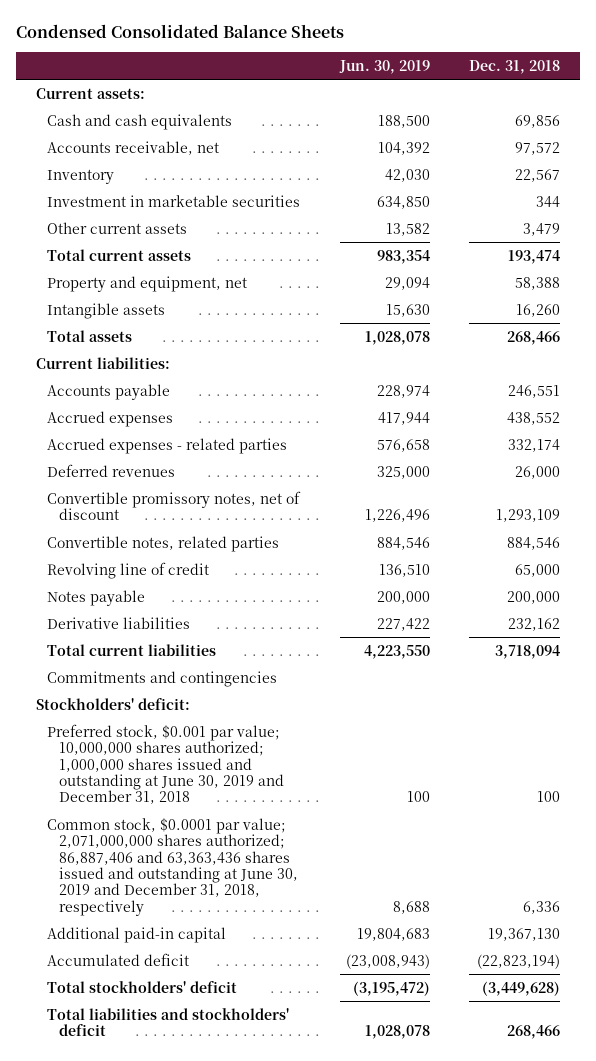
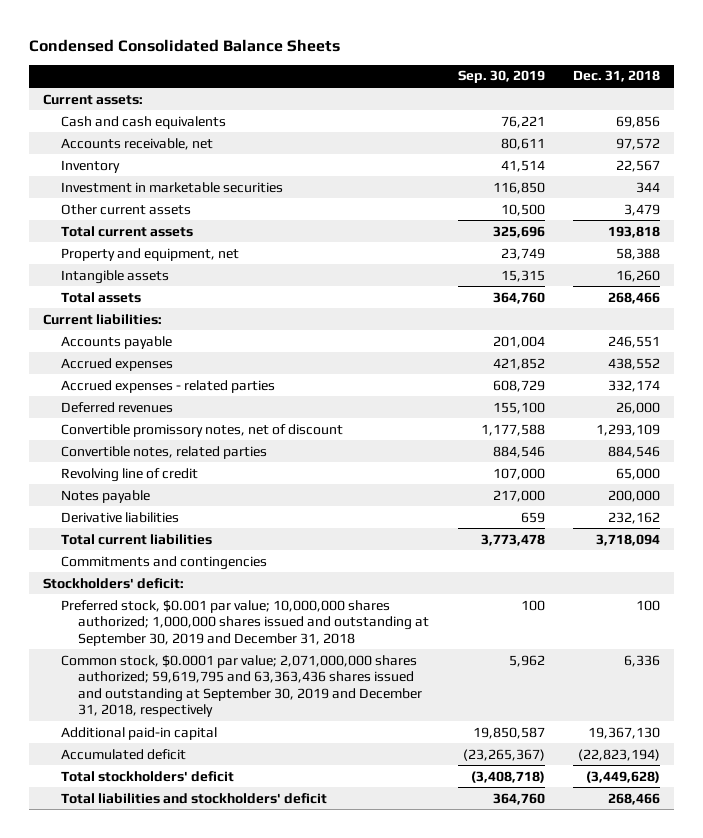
- | Jun. 30, 2019 | Dec. 31, 2018
+ | Sep. 30, 2019 | Dec. 31, 2018
- Total current assets | 983,354 | 193,474
+ Total current assets | 325,696 | 193,818
- Preferred stock, $0.001 par value; 10,000,000 shares authorized; 1,000,000 shares issued and outstanding at June 30, 2019 and December 31, 2018 | 100 | 100
- Common stock, $0.0001 par value; 2,071,000,000 shares authorized; 86,887,406 and 63,363,436 shares issued and outstanding at June 30, 2019 and December 31, 2018, respectively | 8,688 | 6,336
+ Preferred stock, $0.001 par value; 10,000,000 shares authorized; 1,000,000 shares issued and outstanding at September 30, 2019 and December 31, 2018 | 100 | 100
+ Common stock, $0.0001 par value; 2,071,000,000 shares authorized; 59,619,795 and 63,363,436 shares issued and outstanding at September 30, 2019 and December 31, 2018, respectively | 5,962 | 6,336

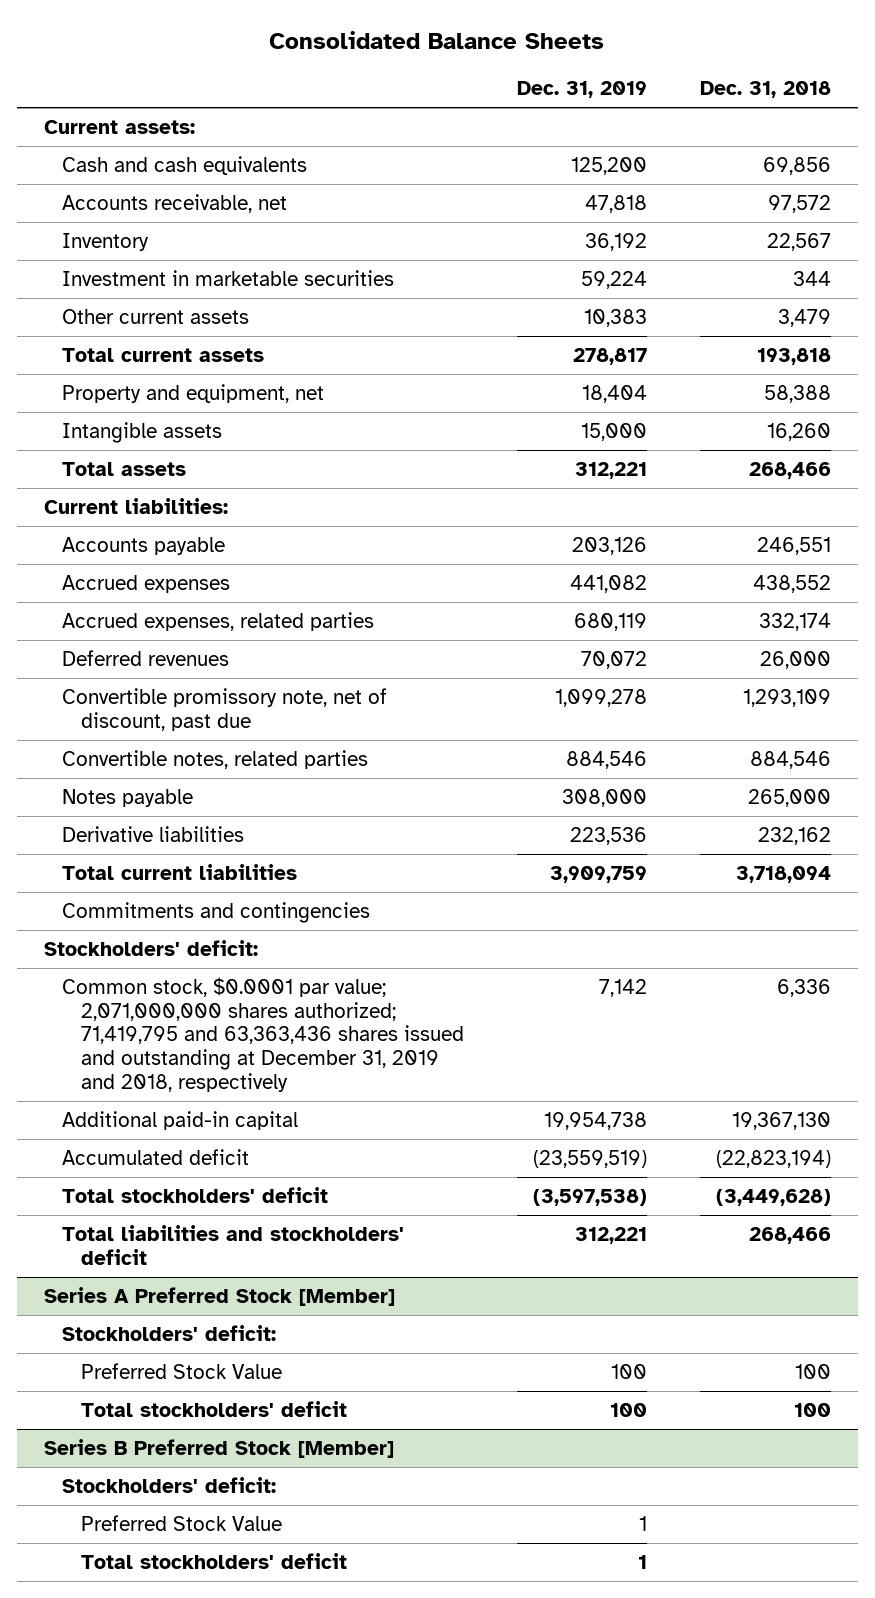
- Condensed Consolidated Balance Sheets
+ Consolidated Balance Sheets
- | Sep. 30, 2019 | Dec. 31, 2018
+ | Dec. 31, 2019 | Dec. 31, 2018
- Accrued expenses - related parties | 608,729 | 332,174
+ Accrued expenses, related parties | 680,119 | 332,174
- Convertible promissory notes, net of discount | 1,177,588 | 1,293,109
+ Convertible promissory note, net of discount, past due | 1,099,278 | 1,293,109
- Revolving line of credit | 107,000 | 65,000
- Notes payable | 217,000 | 200,000
+ Notes payable | 308,000 | 265,000
- Preferred stock, $0.001 par value; 10,000,000 shares authorized; 1,000,000 shares issued and outstanding at September 30, 2019 and December 31, 2018 | 100 | 100
- Common stock, $0.0001 par value; 2,071,000,000 shares authorized; 59,619,795 and 63,363,436 shares issued and outstanding at September 30, 2019 and December 31, 2018, respectively | 5,962 | 6,336
+ Common stock, $0.0001 par value; 2,071,000,000 shares authorized; 71,419,795 and 63,363,436 shares issued and outstanding at December 31, 2019 and 2018, respectively | 7,142 | 6,336
+ Series A Preferred Stock [Member]
+ Stockholders' deficit:
+ Preferred Stock Value | 100 | 100
+ Total stockholders' deficit | 100 | 100
+ Series B Preferred Stock [Member]
+ Stockholders' deficit:
+ Preferred Stock Value | 1 |
+ Total stockholders' deficit | 1 |

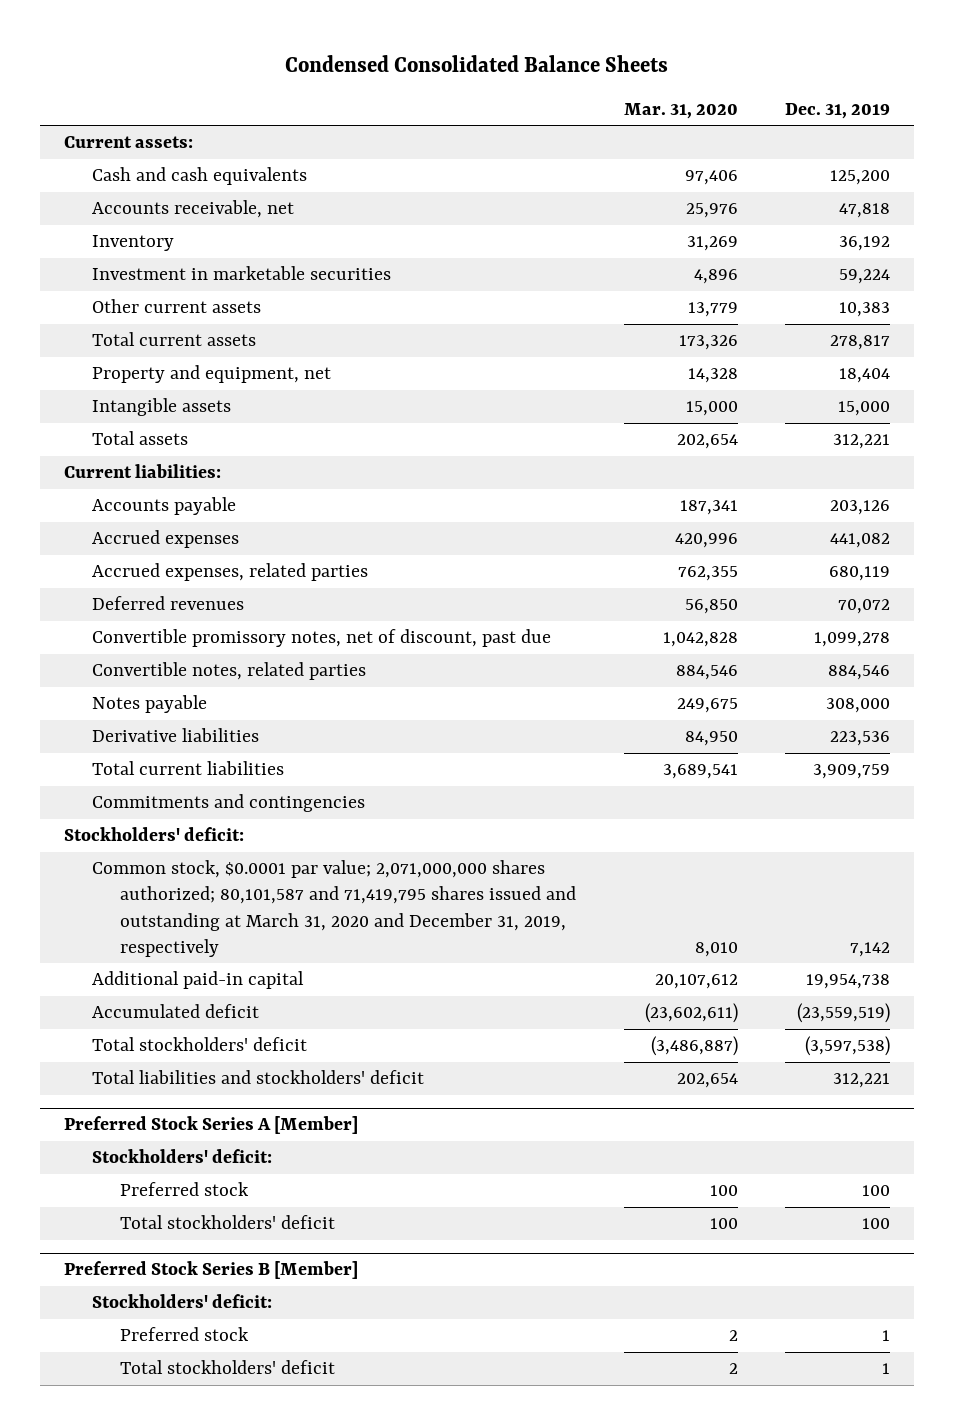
- Consolidated Balance Sheets
+ Condensed Consolidated Balance Sheets
- | Dec. 31, 2019 | Dec. 31, 2018
+ | Mar. 31, 2020 | Dec. 31, 2019
- Convertible promissory note, net of discount, past due | 1,099,278 | 1,293,109
+ Convertible promissory notes, net of discount, past due | 1,042,828 | 1,099,278
- Common stock, $0.0001 par value; 2,071,000,000 shares authorized; 71,419,795 and 63,363,436 shares issued and outstanding at December 31, 2019 and 2018, respectively | 7,142 | 6,336
+ Common stock, $0.0001 par value; 2,071,000,000 shares authorized; 80,101,587 and 71,419,795 shares issued and outstanding at March 31, 2020 and December 31, 2019, respectively | 8,010 | 7,142
- Series A Preferred Stock [Member]
+ Preferred Stock Series A [Member]
- Preferred Stock Value | 100 | 100
+ Preferred stock | 100 | 100
- Series B Preferred Stock [Member]
+ Preferred Stock Series B [Member]
- Preferred Stock Value | 1 |
+ Preferred stock | 2 | 1

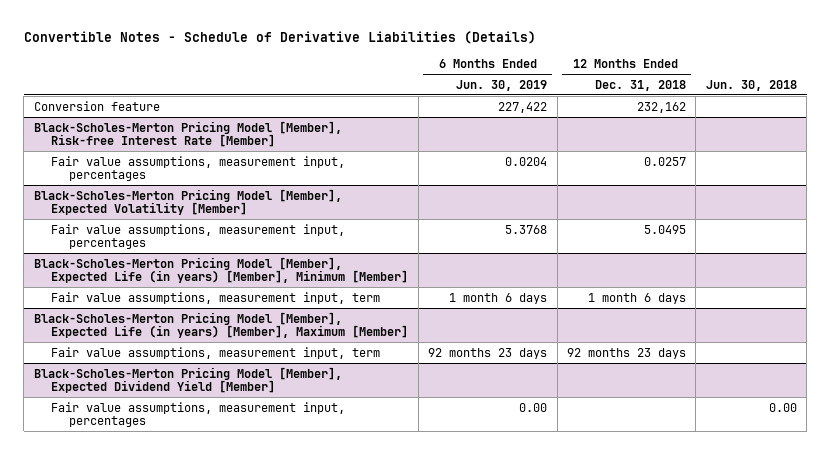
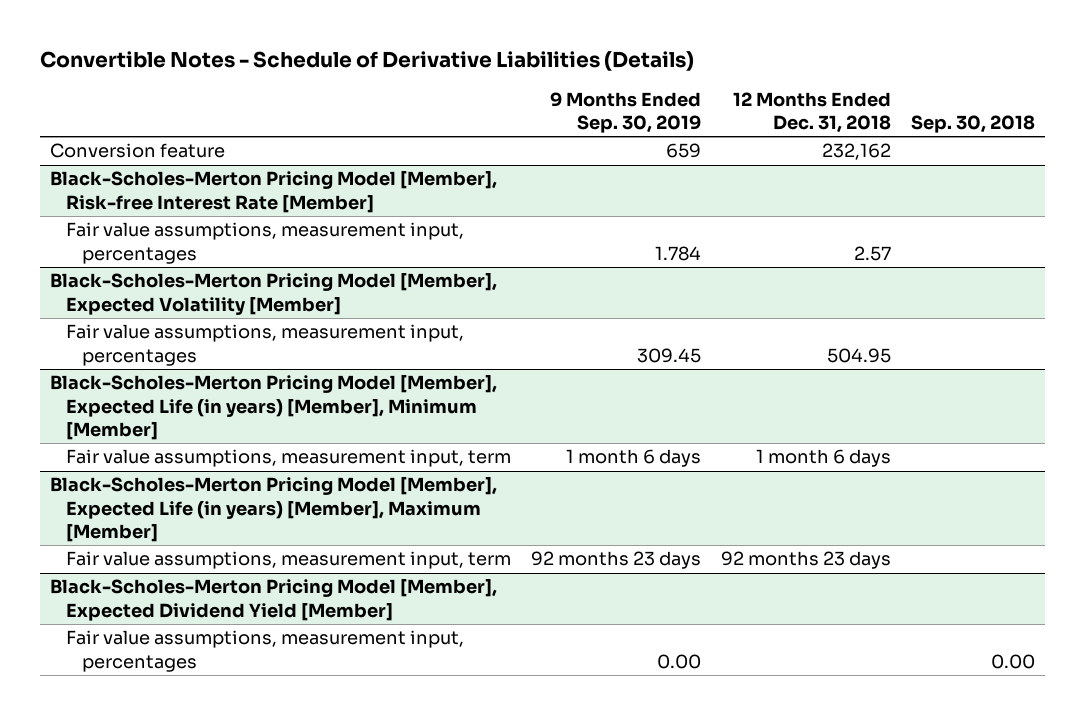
- | 6 Months Ended Jun. 30, 2019 | 12 Months Ended Dec. 31, 2018 | Jun. 30, 2018
+ | 9 Months Ended Sep. 30, 2019 | 12 Months Ended Dec. 31, 2018 | Sep. 30, 2018
@ Black-Scholes-Merton Pricing Model [Member], Risk-free Interest Rate [Member]
- Fair value assumptions, measurement input, percentages | 0.0204 | 0.0257 |
+ Fair value assumptions, measurement input, percentages | 1.784 | 2.57 |
@ Black-Scholes-Merton Pricing Model [Member], Expected Volatility [Member]
- Fair value assumptions, measurement input, percentages | 5.3768 | 5.0495 |
+ Fair value assumptions, measurement input, percentages | 309.45 | 504.95 |

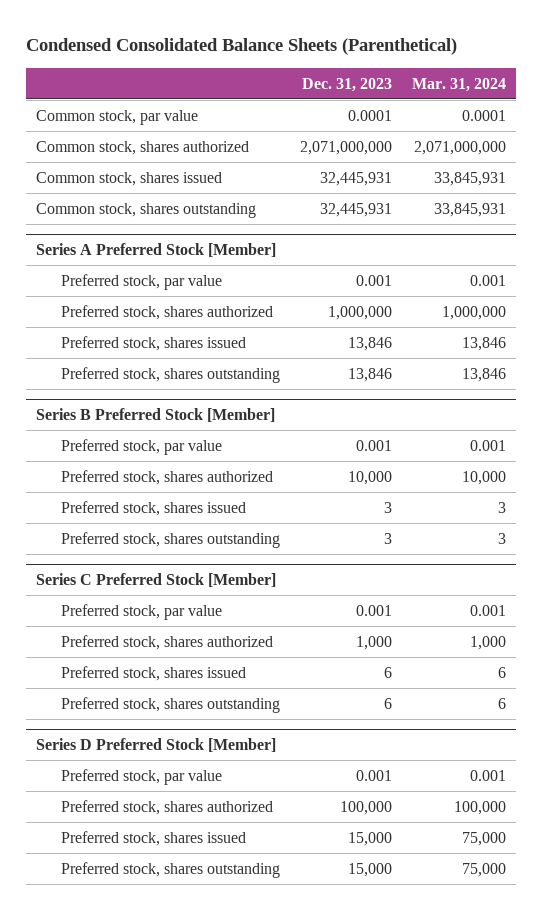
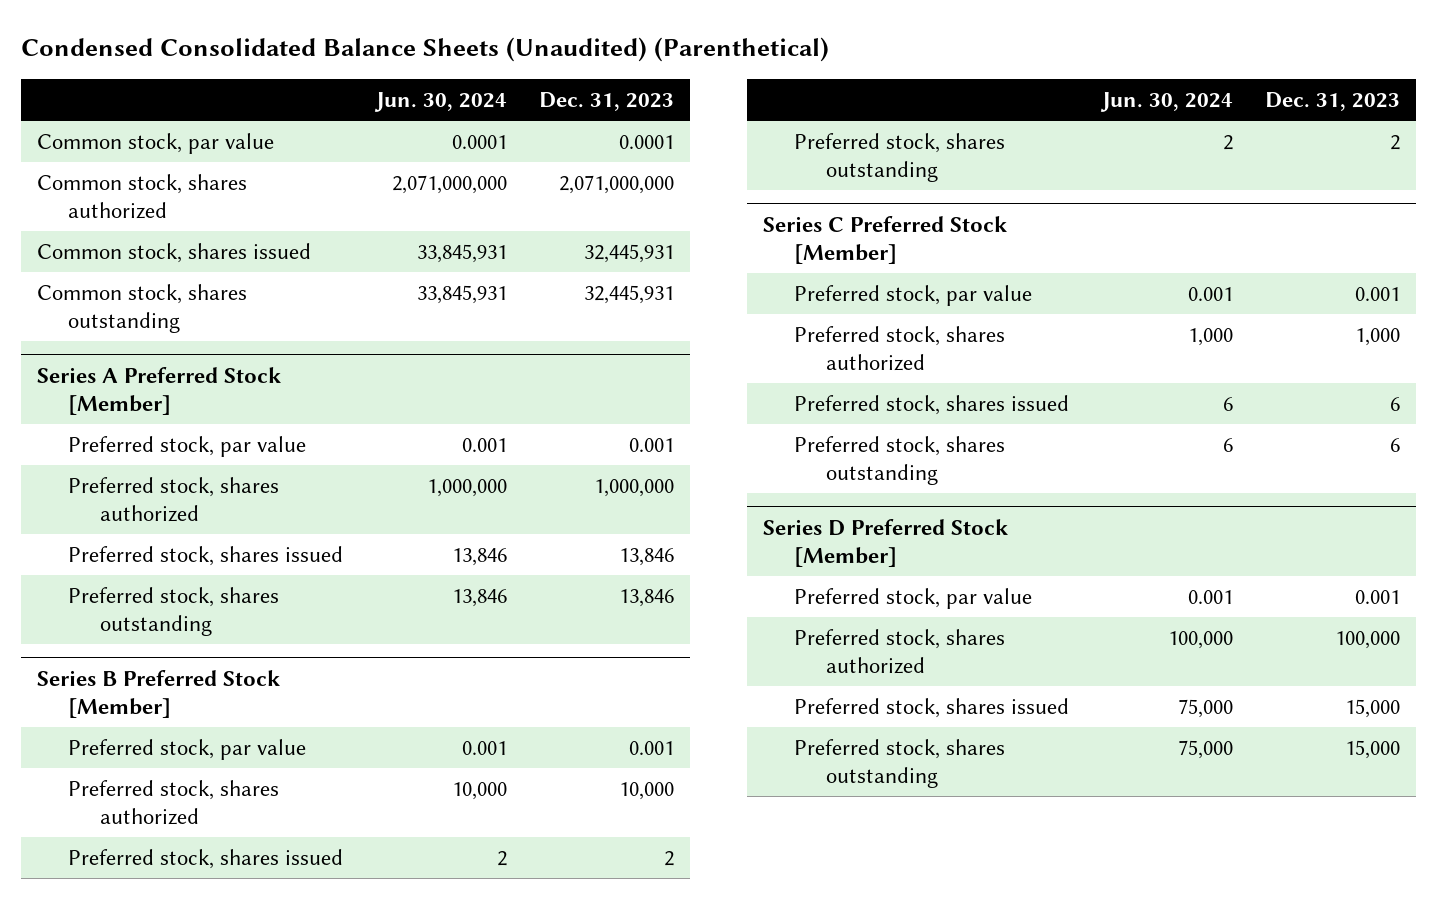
- Condensed Consolidated Balance Sheets (Parenthetical)
+ Condensed Consolidated Balance Sheets (Unaudited) (Parenthetical)
- | Dec. 31, 2023 | Mar. 31, 2024
+ | Jun. 30, 2024 | Dec. 31, 2023
@ Series B Preferred Stock [Member]
- Preferred stock, shares issued | 3 | 3
- Preferred stock, shares outstanding | 3 | 3
+ Preferred stock, shares issued | 2 | 2
+ Preferred stock, shares outstanding | 2 | 2

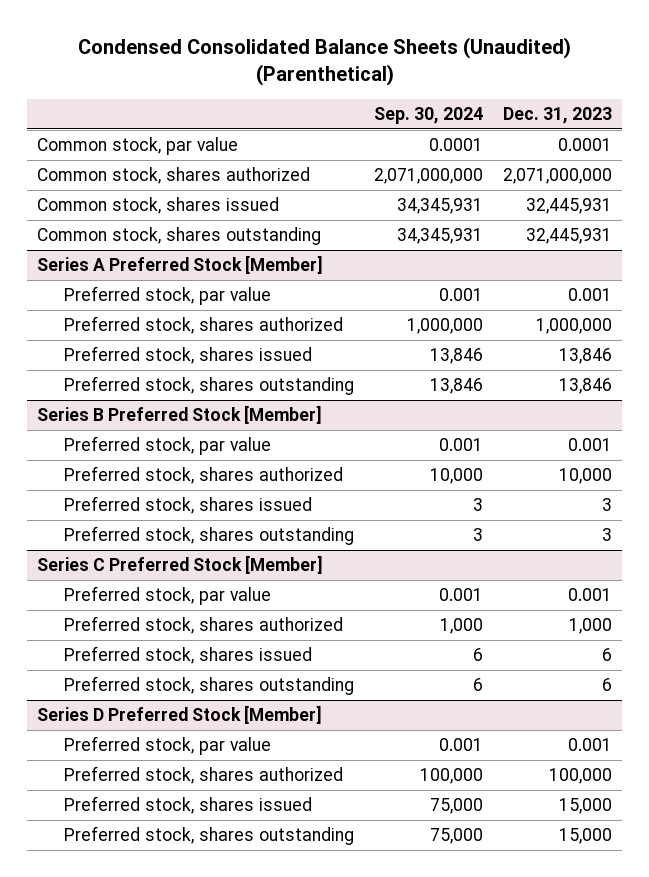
- | Jun. 30, 2024 | Dec. 31, 2023
+ | Sep. 30, 2024 | Dec. 31, 2023
@ Series B Preferred Stock [Member]
- Preferred stock, shares issued | 2 | 2
- Preferred stock, shares outstanding | 2 | 2
+ Preferred stock, shares issued | 3 | 3
+ Preferred stock, shares outstanding | 3 | 3

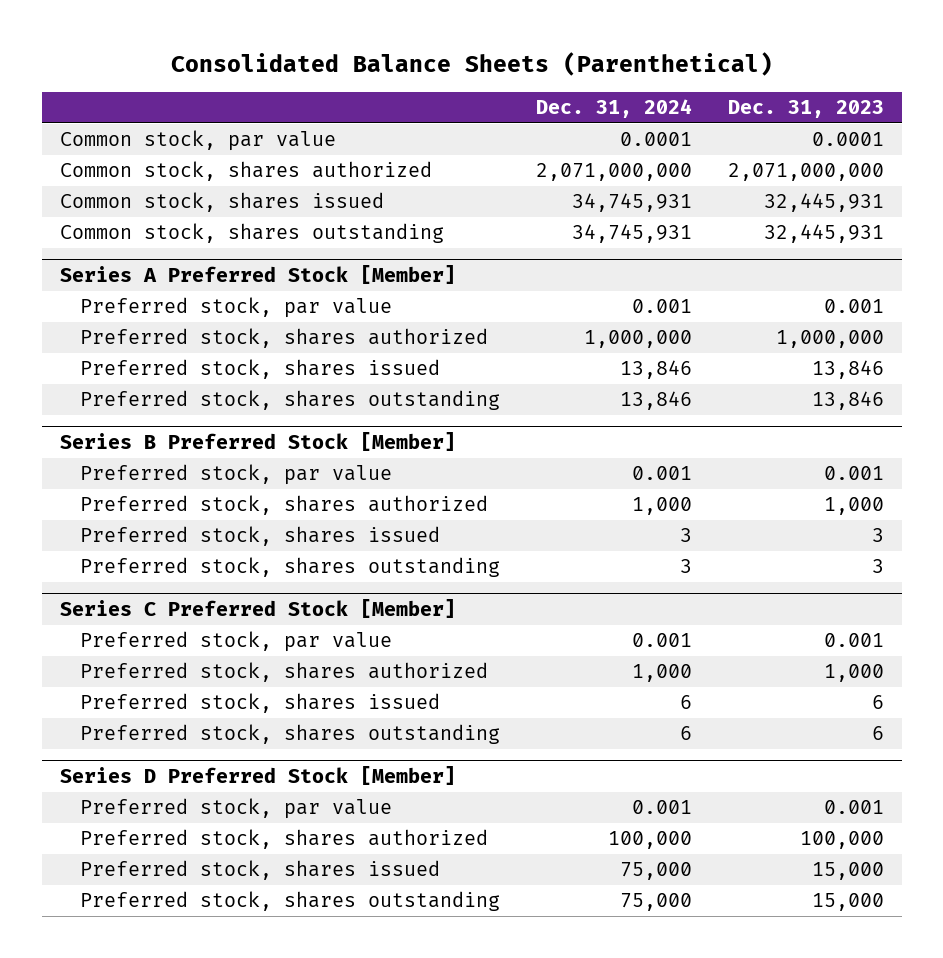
- Condensed Consolidated Balance Sheets (Unaudited) (Parenthetical)
+ Consolidated Balance Sheets (Parenthetical)
- | Sep. 30, 2024 | Dec. 31, 2023
+ | Dec. 31, 2024 | Dec. 31, 2023
@ Series B Preferred Stock [Member]
- Preferred stock, shares authorized | 10,000 | 10,000
+ Preferred stock, shares authorized | 1,000 | 1,000

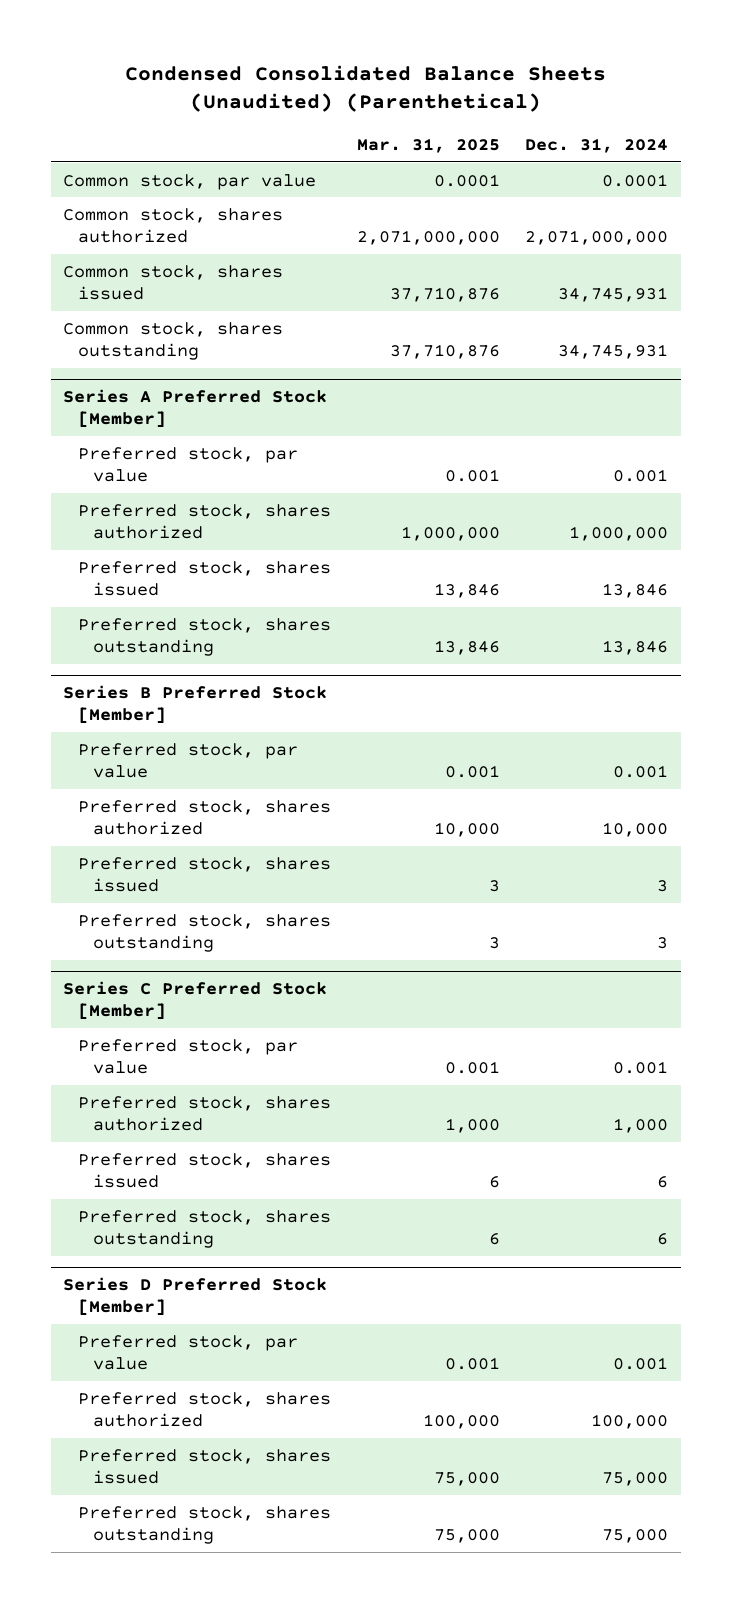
- Consolidated Balance Sheets (Parenthetical)
+ Condensed Consolidated Balance Sheets (Unaudited) (Parenthetical)
- | Dec. 31, 2024 | Dec. 31, 2023
+ | Mar. 31, 2025 | Dec. 31, 2024
@ Series B Preferred Stock [Member]
- Preferred stock, shares authorized | 1,000 | 1,000
+ Preferred stock, shares authorized | 10,000 | 10,000

